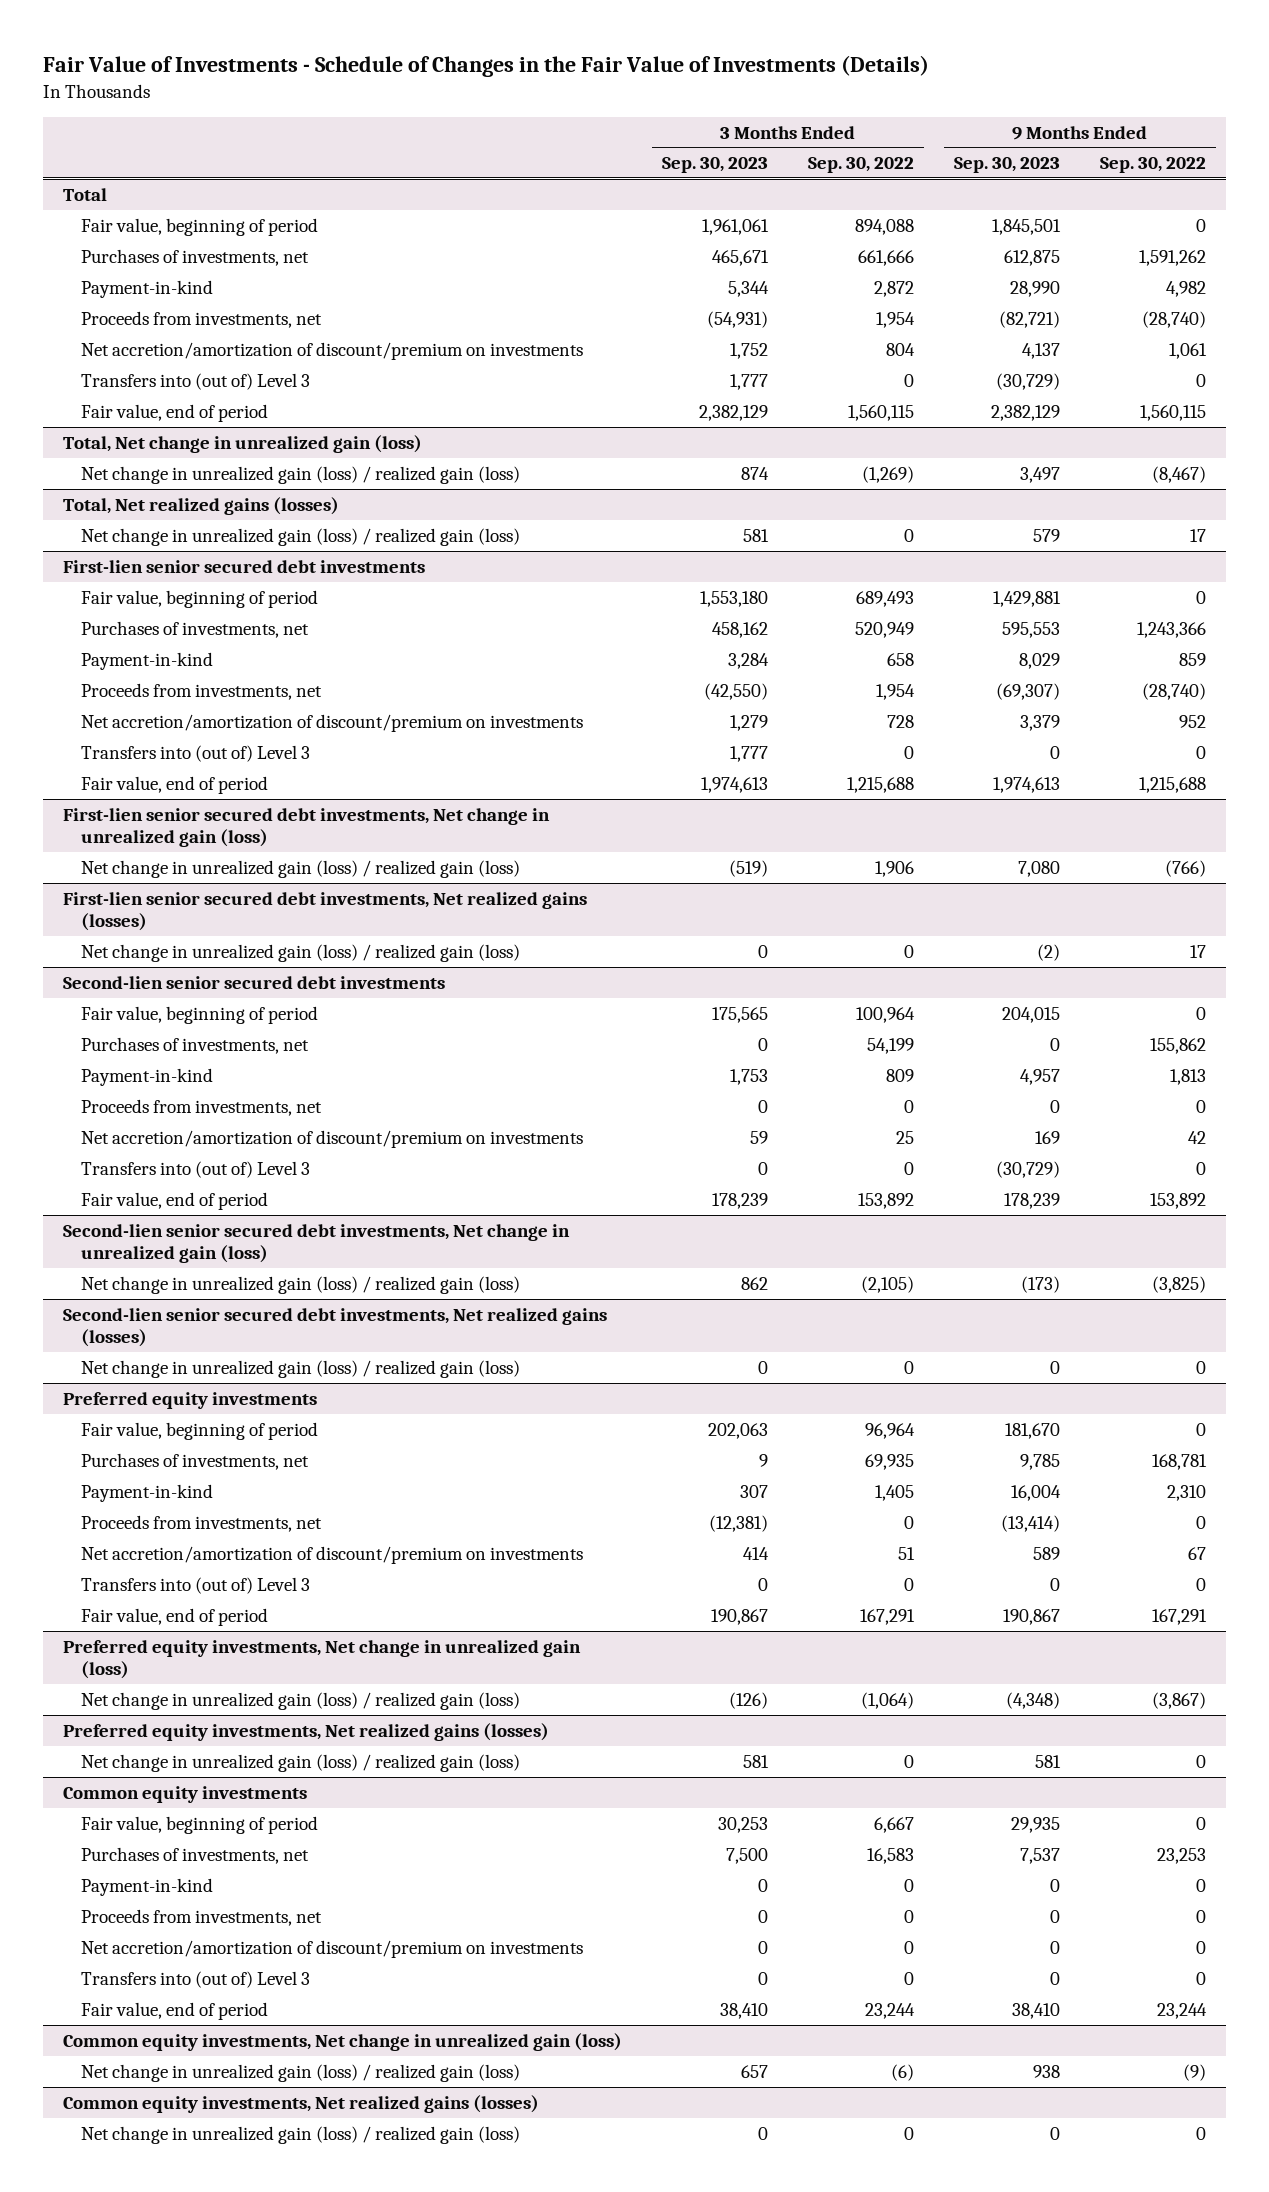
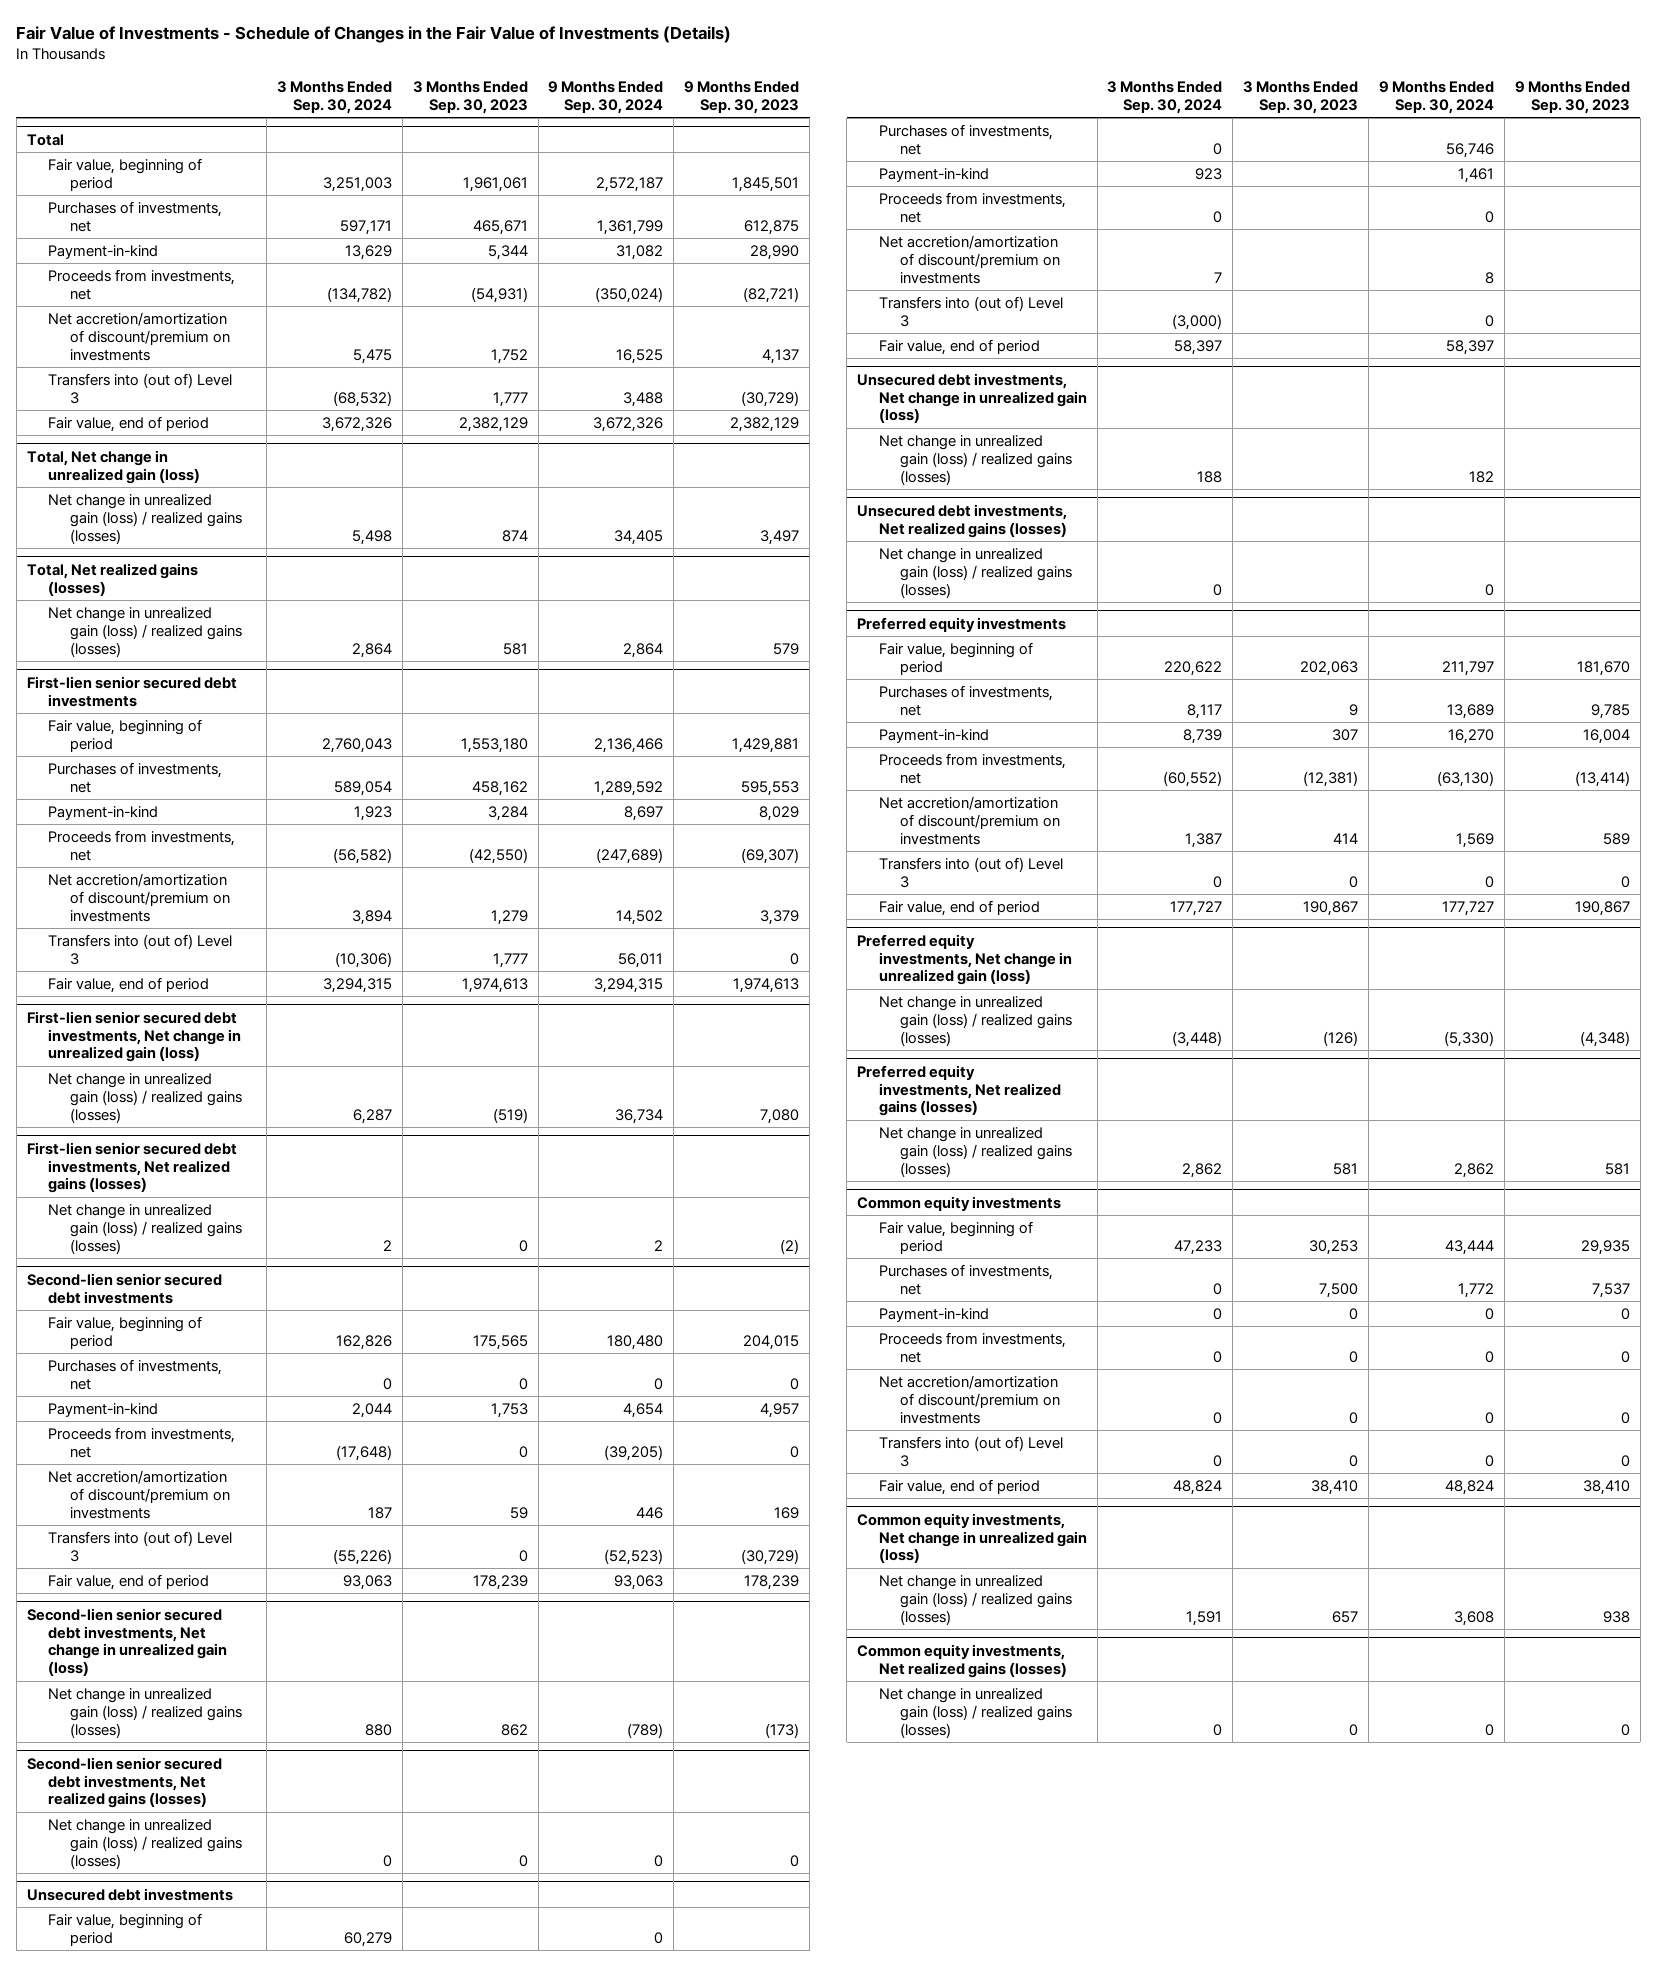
- | 3 Months Ended Sep. 30, 2023 | 3 Months Ended Sep. 30, 2022 | 9 Months Ended Sep. 30, 2023 | 9 Months Ended Sep. 30, 2022
+ | 3 Months Ended Sep. 30, 2024 | 3 Months Ended Sep. 30, 2023 | 9 Months Ended Sep. 30, 2024 | 9 Months Ended Sep. 30, 2023
@ Total, Net change in unrealized gain (loss)
- Net change in unrealized gain (loss) / realized gain (loss) | 874 | (1,269) | 3,497 | (8,467)
+ Net change in unrealized gain (loss) / realized gains (losses) | 5,498 | 874 | 34,405 | 3,497
@ Total, Net realized gains (losses)
- Net change in unrealized gain (loss) / realized gain (loss) | 581 | 0 | 579 | 17
+ Net change in unrealized gain (loss) / realized gains (losses) | 2,864 | 581 | 2,864 | 579
@ First-lien senior secured debt investments, Net change in unrealized gain (loss)
- Net change in unrealized gain (loss) / realized gain (loss) | (519) | 1,906 | 7,080 | (766)
+ Net change in unrealized gain (loss) / realized gains (losses) | 6,287 | (519) | 36,734 | 7,080
@ First-lien senior secured debt investments, Net realized gains (losses)
- Net change in unrealized gain (loss) / realized gain (loss) | 0 | 0 | (2) | 17
+ Net change in unrealized gain (loss) / realized gains (losses) | 2 | 0 | 2 | (2)
@ Second-lien senior secured debt investments, Net change in unrealized gain (loss)
- Net change in unrealized gain (loss) / realized gain (loss) | 862 | (2,105) | (173) | (3,825)
+ Net change in unrealized gain (loss) / realized gains (losses) | 880 | 862 | (789) | (173)
@ Second-lien senior secured debt investments, Net realized gains (losses)
- Net change in unrealized gain (loss) / realized gain (loss) | 0 | 0 | 0 | 0
+ Net change in unrealized gain (loss) / realized gains (losses) | 0 | 0 | 0 | 0
+ Unsecured debt investments
+ Fair value, beginning of period | 60,279 | | 0 |
+ Purchases of investments, net | 0 | | 56,746 |
+ Payment-in-kind | 923 | | 1,461 |
+ Proceeds from investments, net | 0 | | 0 |
+ Net accretion/amortization of discount/premium on investments | 7 | | 8 |
+ Transfers into (out of) Level 3 | (3,000) | | 0 |
+ Fair value, end of period | 58,397 | | 58,397 |
+ Unsecured debt investments, Net change in unrealized gain (loss)
+ Net change in unrealized gain (loss) / realized gains (losses) | 188 | | 182 |
+ Unsecured debt investments, Net realized gains (losses)
+ Net change in unrealized gain (loss) / realized gains (losses) | 0 | | 0 |
@ Preferred equity investments, Net change in unrealized gain (loss)
- Net change in unrealized gain (loss) / realized gain (loss) | (126) | (1,064) | (4,348) | (3,867)
+ Net change in unrealized gain (loss) / realized gains (losses) | (3,448) | (126) | (5,330) | (4,348)
@ Preferred equity investments, Net realized gains (losses)
- Net change in unrealized gain (loss) / realized gain (loss) | 581 | 0 | 581 | 0
+ Net change in unrealized gain (loss) / realized gains (losses) | 2,862 | 581 | 2,862 | 581
@ Common equity investments, Net change in unrealized gain (loss)
- Net change in unrealized gain (loss) / realized gain (loss) | 657 | (6) | 938 | (9)
+ Net change in unrealized gain (loss) / realized gains (losses) | 1,591 | 657 | 3,608 | 938
@ Common equity investments, Net realized gains (losses)
- Net change in unrealized gain (loss) / realized gain (loss) | 0 | 0 | 0 | 0
+ Net change in unrealized gain (loss) / realized gains (losses) | 0 | 0 | 0 | 0

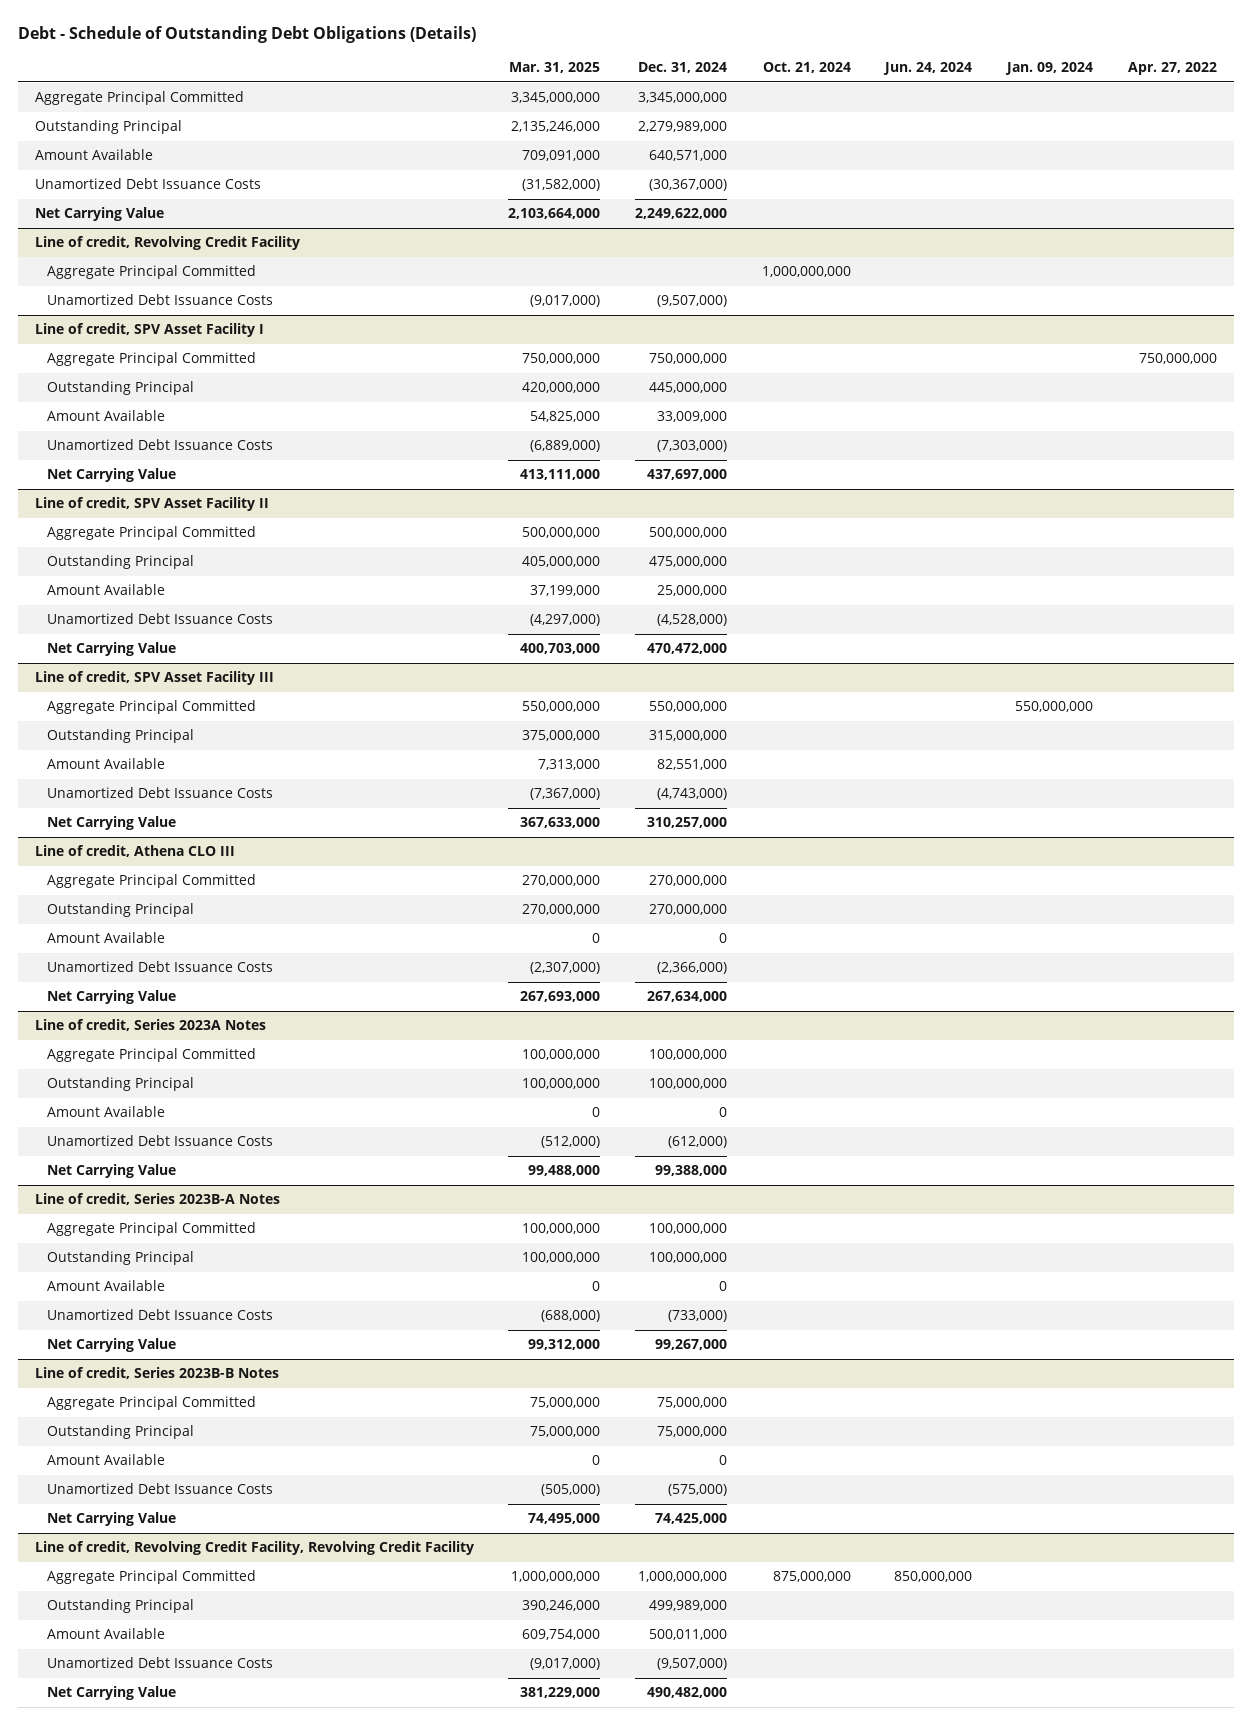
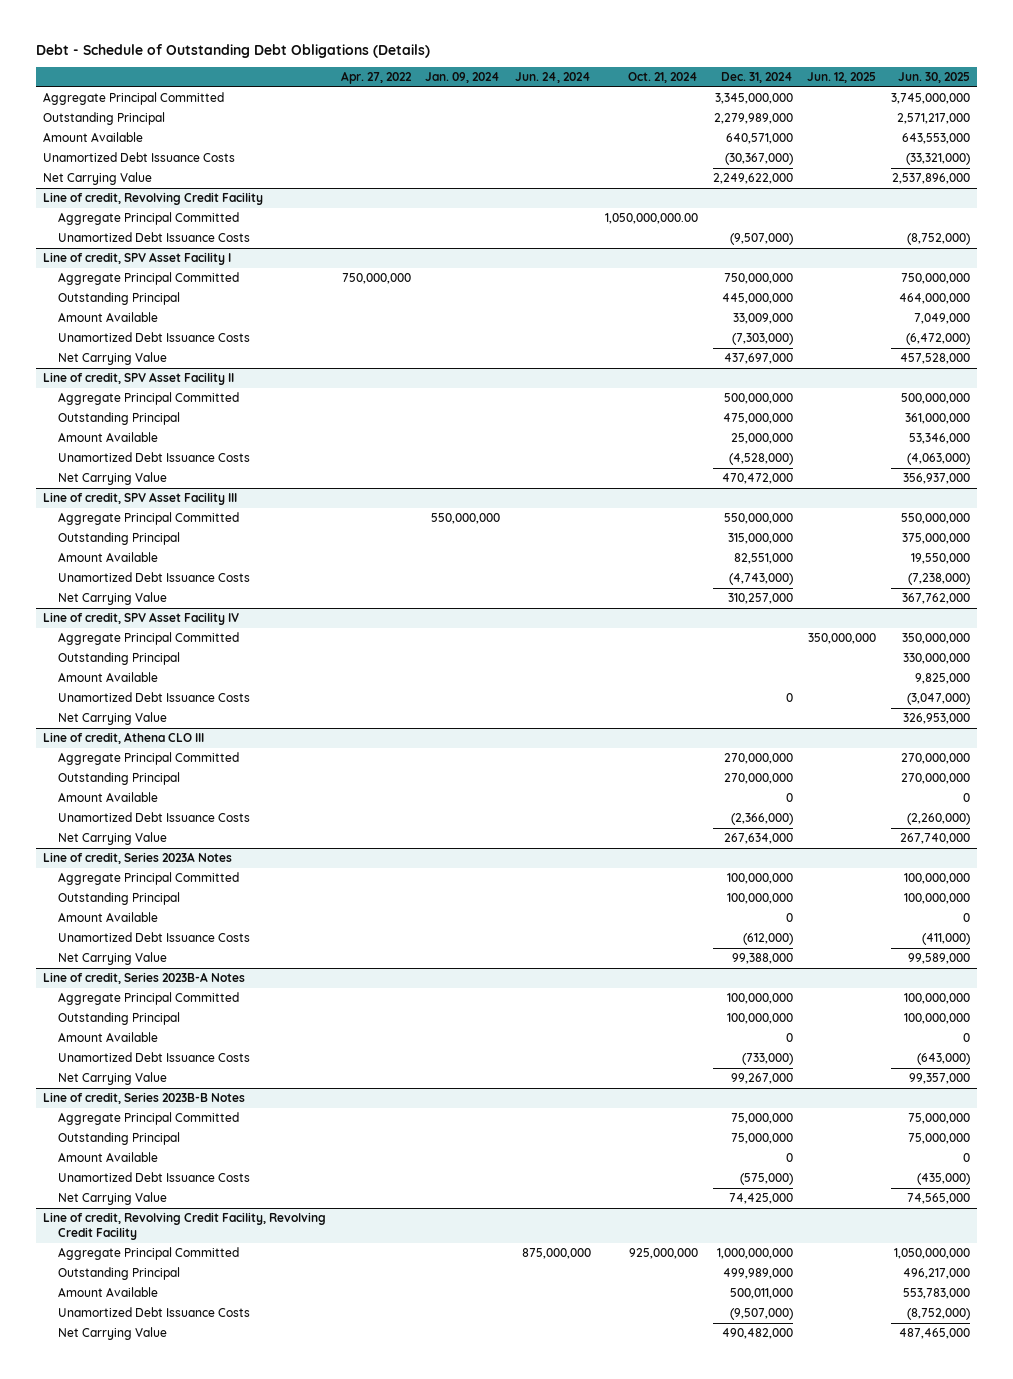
- | Mar. 31, 2025 | Dec. 31, 2024 | Oct. 21, 2024 | Jun. 24, 2024 | Jan. 09, 2024 | Apr. 27, 2022
+ | Apr. 27, 2022 | Jan. 09, 2024 | Jun. 24, 2024 | Oct. 21, 2024 | Dec. 31, 2024 | Jun. 12, 2025 | Jun. 30, 2025
@ Line of credit, Revolving Credit Facility
- Aggregate Principal Committed | | | 1,000,000,000 | | |
+ Aggregate Principal Committed | | | | 1,050,000,000.00 | | |
+ Line of credit, SPV Asset Facility IV
+ Aggregate Principal Committed | | | | | | 350,000,000 | 350,000,000
+ Outstanding Principal | | | | | | | 330,000,000
+ Amount Available | | | | | | | 9,825,000
+ Unamortized Debt Issuance Costs | | | | | 0 | | (3,047,000)
+ Net Carrying Value | | | | | | | 326,953,000
@ Line of credit, Revolving Credit Facility, Revolving Credit Facility
- Aggregate Principal Committed | 1,000,000,000 | 1,000,000,000 | 875,000,000 | 850,000,000 | |
+ Aggregate Principal Committed | | | 875,000,000 | 925,000,000 | 1,000,000,000 | | 1,050,000,000

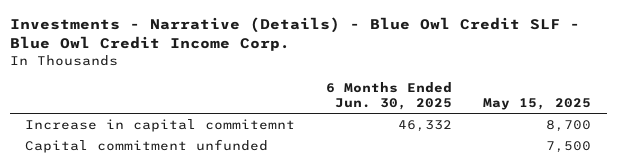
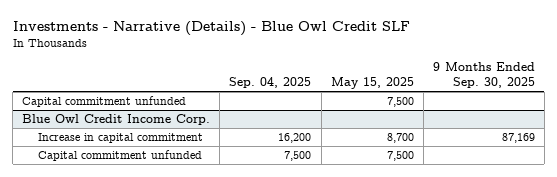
- Investments - Narrative (Details) - Blue Owl Credit SLF - Blue Owl Credit Income Corp.
+ Investments - Narrative (Details) - Blue Owl Credit SLF
- | 6 Months Ended Jun. 30, 2025 | May 15, 2025
+ | Sep. 04, 2025 | May 15, 2025 | 9 Months Ended Sep. 30, 2025
- Increase in capital commitemnt | 46,332 | 8,700
+ Blue Owl Credit Income Corp.
+ Increase in capital commitment | 16,200 | 8,700 | 87,169
+ Capital commitment unfunded | 7,500 | 7,500 |

